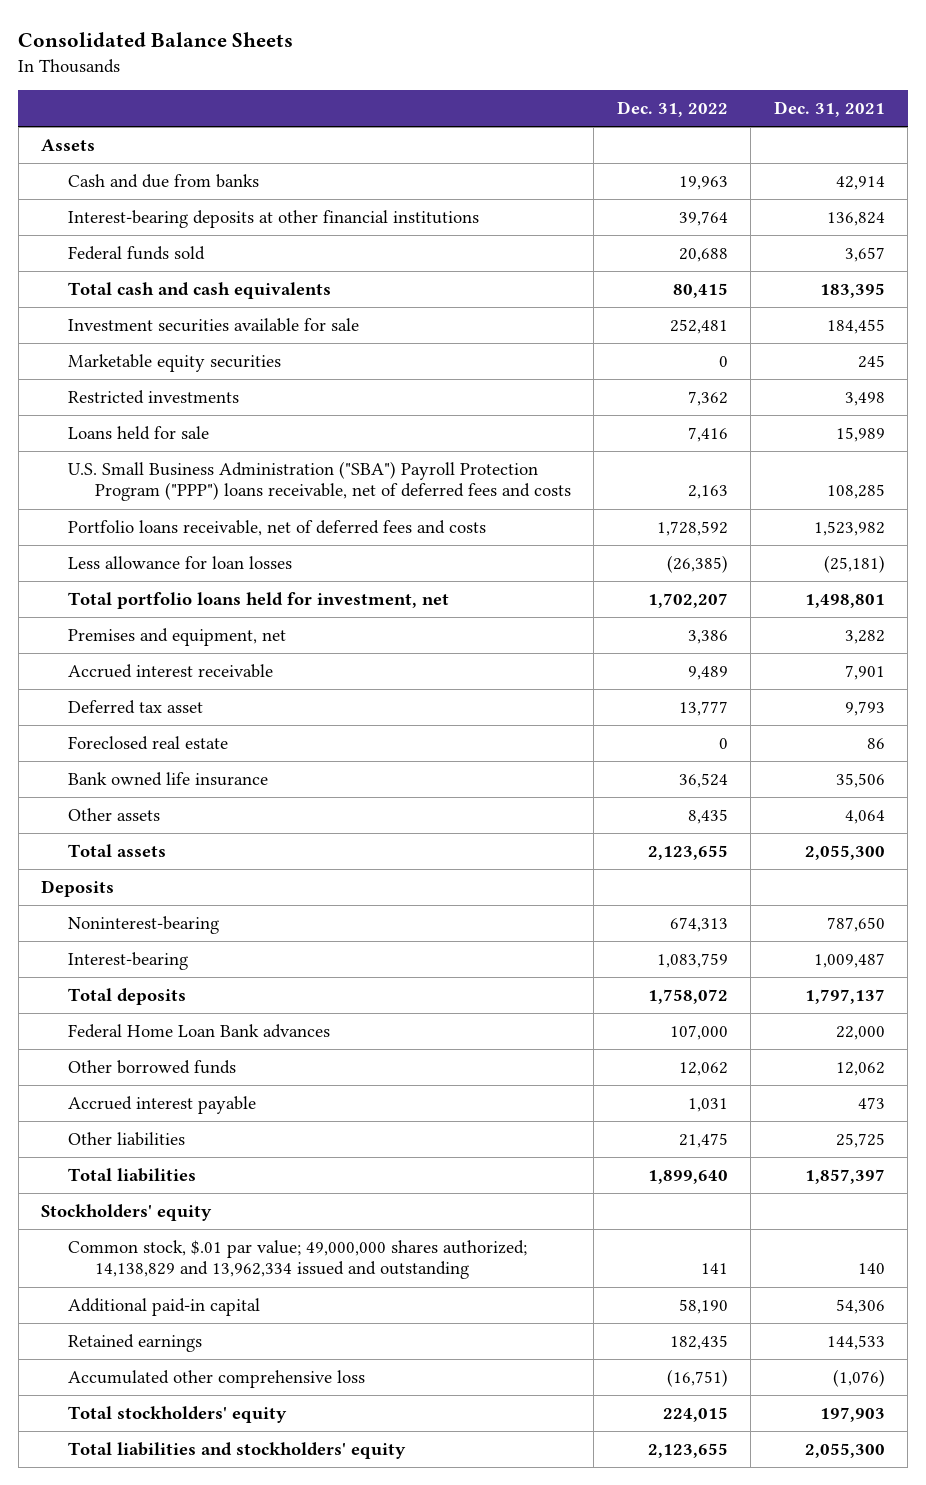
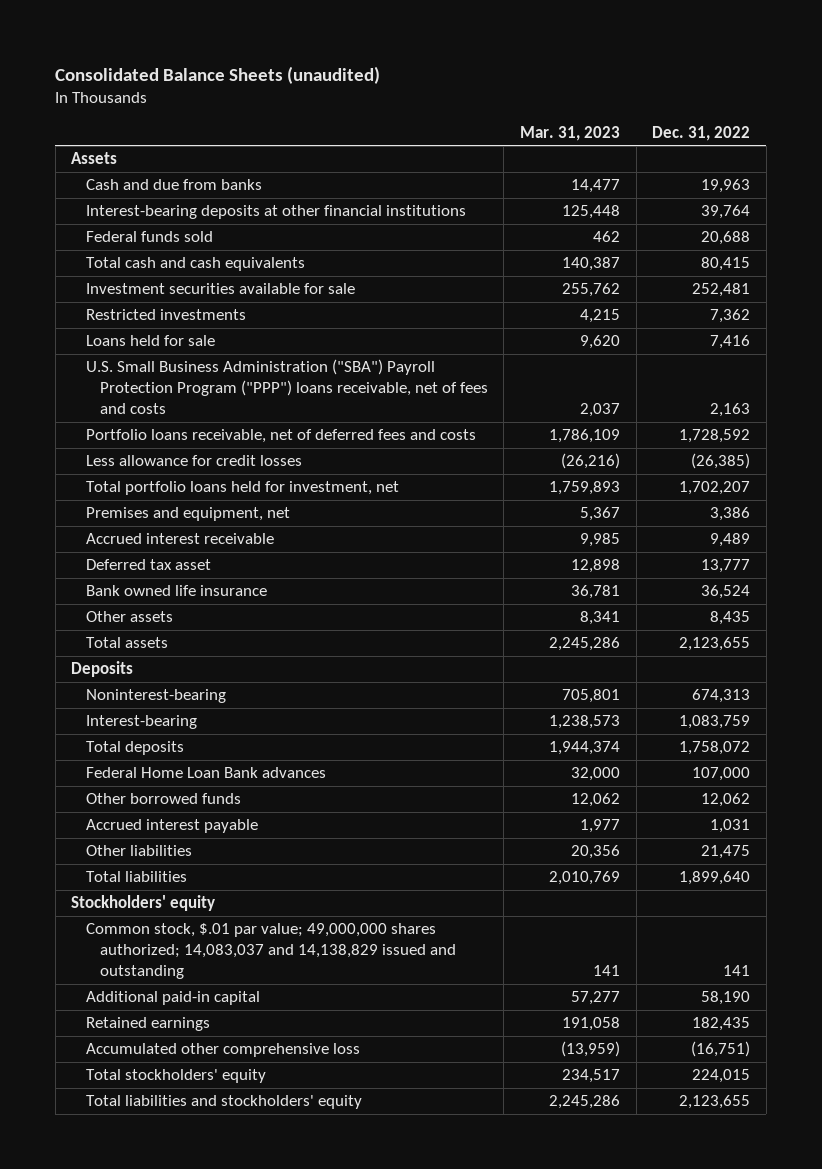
- Consolidated Balance Sheets
+ Consolidated Balance Sheets (unaudited)
- | Dec. 31, 2022 | Dec. 31, 2021
+ | Mar. 31, 2023 | Dec. 31, 2022
- Marketable equity securities | 0 | 245
- U.S. Small Business Administration ("SBA") Payroll Protection Program ("PPP") loans receivable, net of deferred fees and costs | 2,163 | 108,285
+ U.S. Small Business Administration ("SBA") Payroll Protection Program ("PPP") loans receivable, net of fees and costs | 2,037 | 2,163
- Less allowance for loan losses | (26,385) | (25,181)
+ Less allowance for credit losses | (26,216) | (26,385)
- Foreclosed real estate | 0 | 86
- Common stock, $.01 par value; 49,000,000 shares authorized; 14,138,829 and 13,962,334 issued and outstanding | 141 | 140
+ Common stock, $.01 par value; 49,000,000 shares authorized; 14,083,037 and 14,138,829 issued and outstanding | 141 | 141

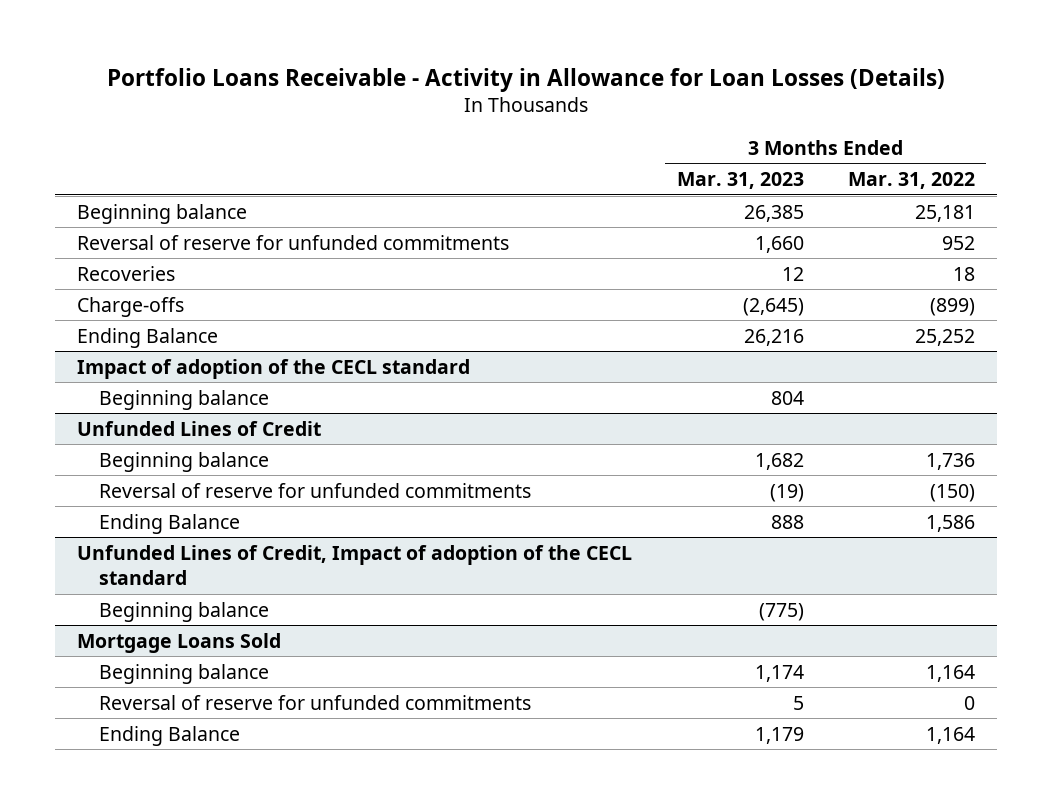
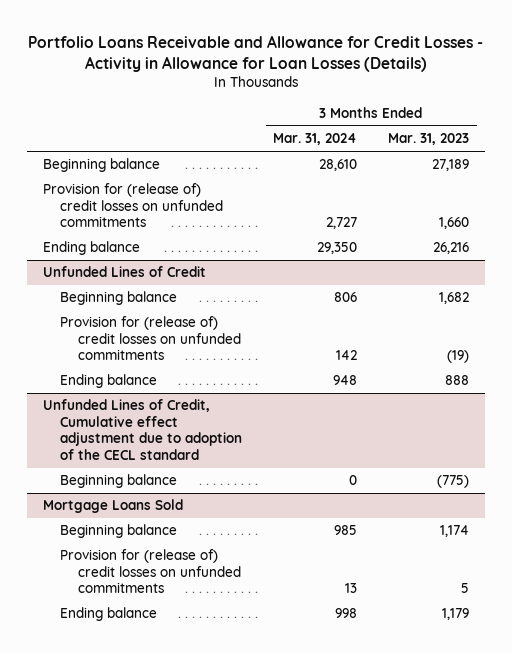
- Portfolio Loans Receivable - Activity in Allowance for Loan Losses (Details)
+ Portfolio Loans Receivable and Allowance for Credit Losses - Activity in Allowance for Loan Losses (Details)
- | 3 Months Ended Mar. 31, 2023 | 3 Months Ended Mar. 31, 2022
+ | 3 Months Ended Mar. 31, 2024 | 3 Months Ended Mar. 31, 2023
- Beginning balance | 26,385 | 25,181
- Reversal of reserve for unfunded commitments | 1,660 | 952
- Recoveries | 12 | 18
- Charge-offs | (2,645) | (899)
- Ending Balance | 26,216 | 25,252
- Impact of adoption of the CECL standard
- Beginning balance | 804 |
+ Beginning balance | 28,610 | 27,189
+ Provision for (release of) credit losses on unfunded commitments | 2,727 | 1,660
+ Ending balance | 29,350 | 26,216
@ Unfunded Lines of Credit
- Reversal of reserve for unfunded commitments | (19) | (150)
- Ending Balance | 888 | 1,586
- Unfunded Lines of Credit, Impact of adoption of the CECL standard
@ Unfunded Lines of Credit
+ Provision for (release of) credit losses on unfunded commitments | 142 | (19)
+ Ending balance | 948 | 888
+ Unfunded Lines of Credit, Cumulative effect adjustment due to adoption of the CECL standard
@ Mortgage Loans Sold
- Reversal of reserve for unfunded commitments | 5 | 0
- Ending Balance | 1,179 | 1,164
+ Provision for (release of) credit losses on unfunded commitments | 13 | 5
+ Ending balance | 998 | 1,179

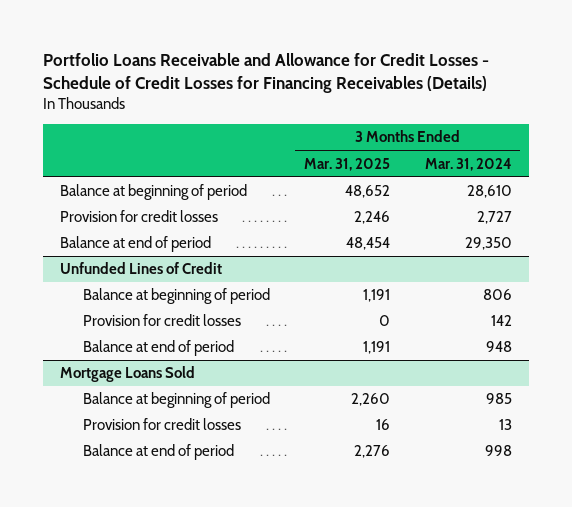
- Portfolio Loans Receivable and Allowance for Credit Losses - Activity in Allowance for Loan Losses (Details)
+ Portfolio Loans Receivable and Allowance for Credit Losses - Schedule of Credit Losses for Financing Receivables (Details)
- | 3 Months Ended Mar. 31, 2024 | 3 Months Ended Mar. 31, 2023
+ | 3 Months Ended Mar. 31, 2025 | 3 Months Ended Mar. 31, 2024
- Beginning balance | 28,610 | 27,189
- Provision for (release of) credit losses on unfunded commitments | 2,727 | 1,660
- Ending balance | 29,350 | 26,216
+ Balance at beginning of period | 48,652 | 28,610
+ Provision for credit losses | 2,246 | 2,727
+ Balance at end of period | 48,454 | 29,350
@ Unfunded Lines of Credit
- Beginning balance | 806 | 1,682
- Provision for (release of) credit losses on unfunded commitments | 142 | (19)
- Ending balance | 948 | 888
- Unfunded Lines of Credit, Cumulative effect adjustment due to adoption of the CECL standard
- Beginning balance | 0 | (775)
@ Unfunded Lines of Credit
+ Balance at beginning of period | 1,191 | 806
+ Provision for credit losses | 0 | 142
+ Balance at end of period | 1,191 | 948
@ Mortgage Loans Sold
- Beginning balance | 985 | 1,174
- Provision for (release of) credit losses on unfunded commitments | 13 | 5
- Ending balance | 998 | 1,179
+ Balance at beginning of period | 2,260 | 985
+ Provision for credit losses | 16 | 13
+ Balance at end of period | 2,276 | 998

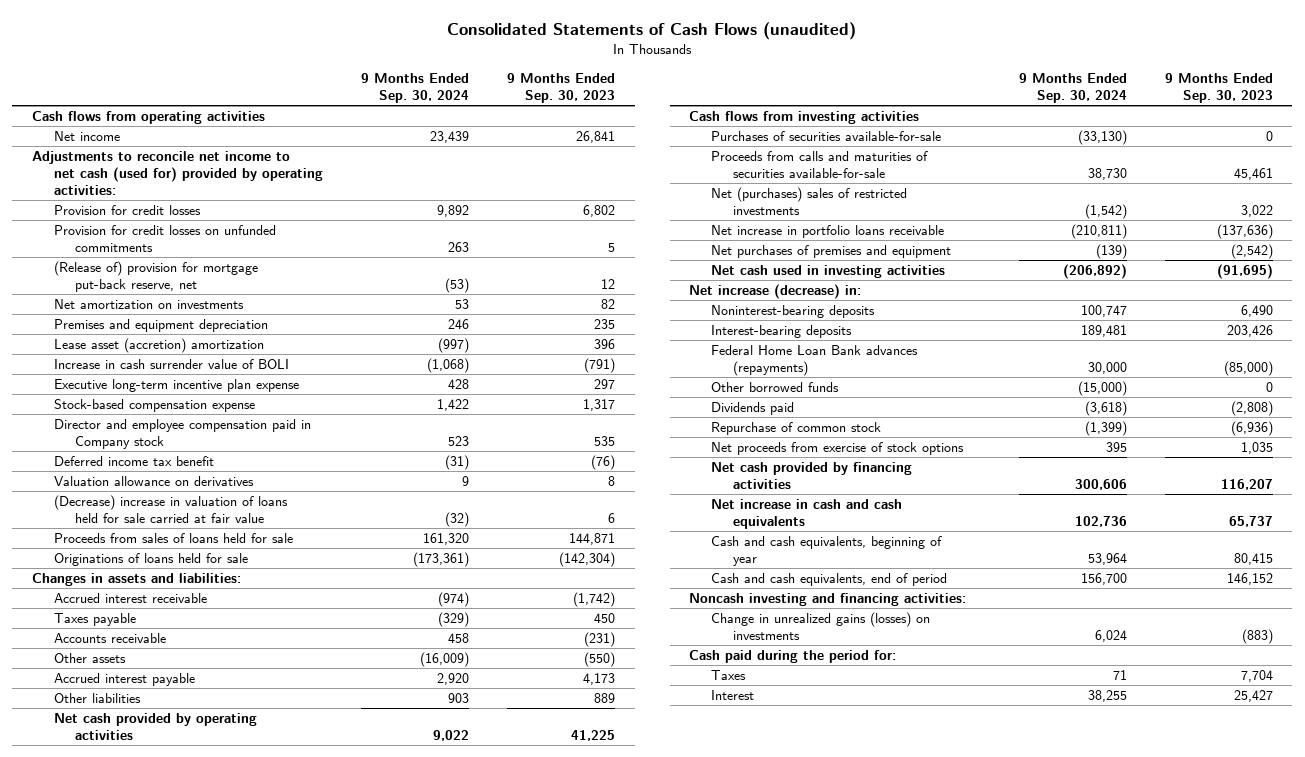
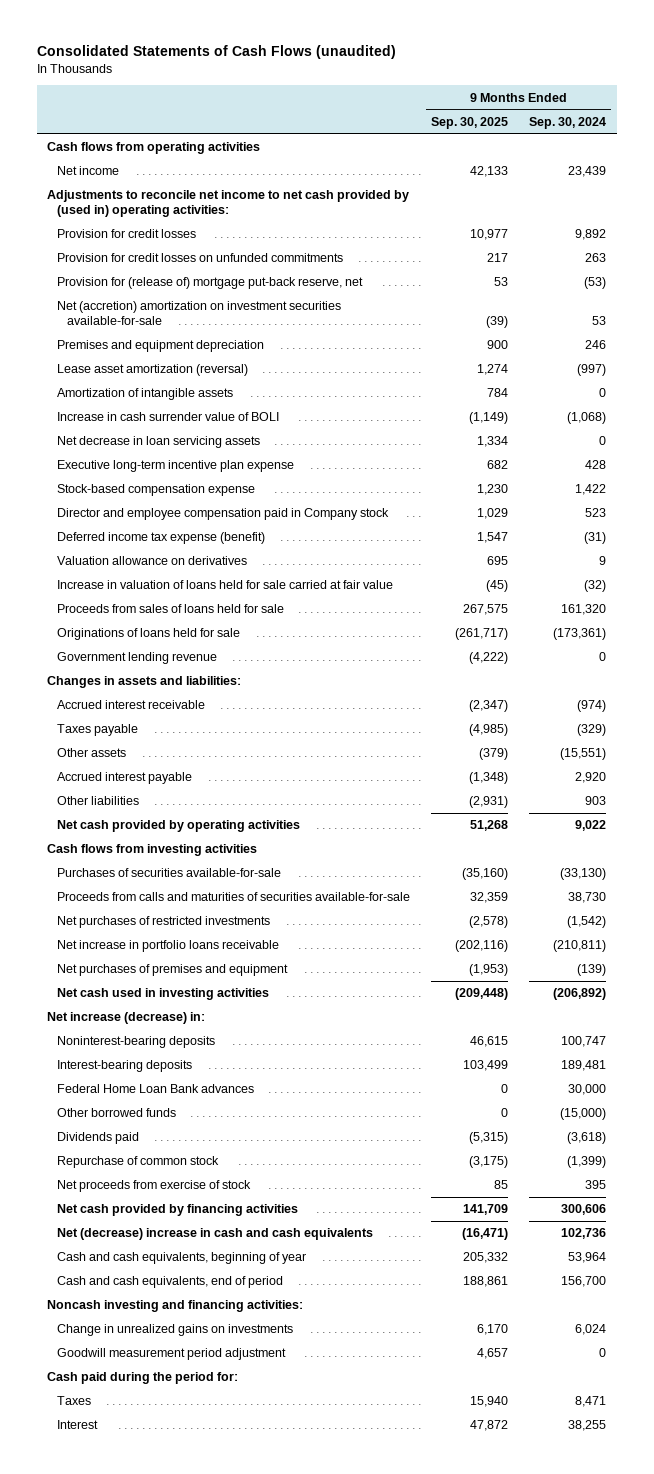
- | 9 Months Ended Sep. 30, 2024 | 9 Months Ended Sep. 30, 2023
+ | 9 Months Ended Sep. 30, 2025 | 9 Months Ended Sep. 30, 2024
- Adjustments to reconcile net income to net cash (used for) provided by operating activities:
+ Adjustments to reconcile net income to net cash provided by (used in) operating activities:
- (Release of) provision for mortgage put-back reserve, net | (53) | 12
- Net amortization on investments | 53 | 82
+ Provision for (release of) mortgage put-back reserve, net | 53 | (53)
+ Net (accretion) amortization on investment securities available-for-sale | (39) | 53
- Lease asset (accretion) amortization | (997) | 396
+ Lease asset amortization (reversal) | 1,274 | (997)
+ Amortization of intangible assets | 784 | 0
+ Net decrease in loan servicing assets | 1,334 | 0
- Deferred income tax benefit | (31) | (76)
+ Deferred income tax expense (benefit) | 1,547 | (31)
- (Decrease) increase in valuation of loans held for sale carried at fair value | (32) | 6
+ Increase in valuation of loans held for sale carried at fair value | (45) | (32)
+ Government lending revenue | (4,222) | 0
- Accounts receivable | 458 | (231)
- Other assets | (16,009) | (550)
+ Other assets | (379) | (15,551)
- Net (purchases) sales of restricted investments | (1,542) | 3,022
+ Net purchases of restricted investments | (2,578) | (1,542)
- Federal Home Loan Bank advances (repayments) | 30,000 | (85,000)
+ Federal Home Loan Bank advances | 0 | 30,000
- Net proceeds from exercise of stock options | 395 | 1,035
+ Net proceeds from exercise of stock | 85 | 395
- Net increase in cash and cash equivalents | 102,736 | 65,737
+ Net (decrease) increase in cash and cash equivalents | (16,471) | 102,736
- Change in unrealized gains (losses) on investments | 6,024 | (883)
+ Change in unrealized gains on investments | 6,170 | 6,024
+ Goodwill measurement period adjustment | 4,657 | 0
- Taxes | 71 | 7,704
+ Taxes | 15,940 | 8,471

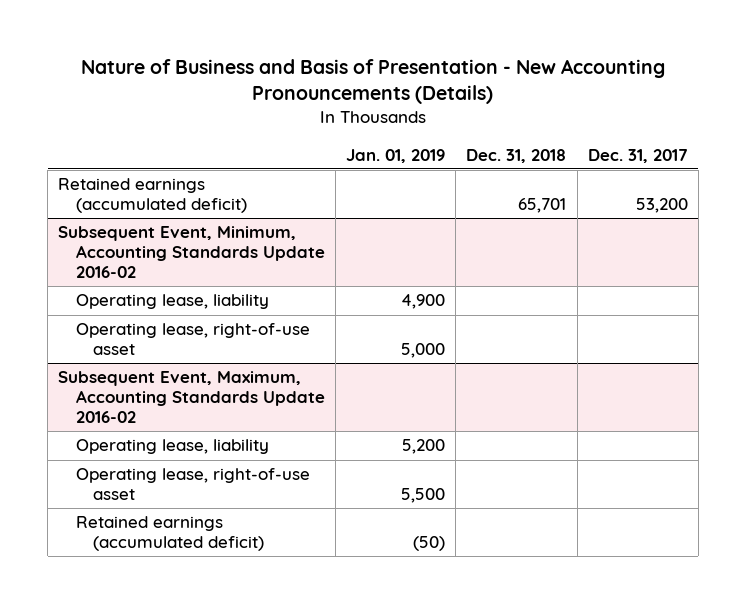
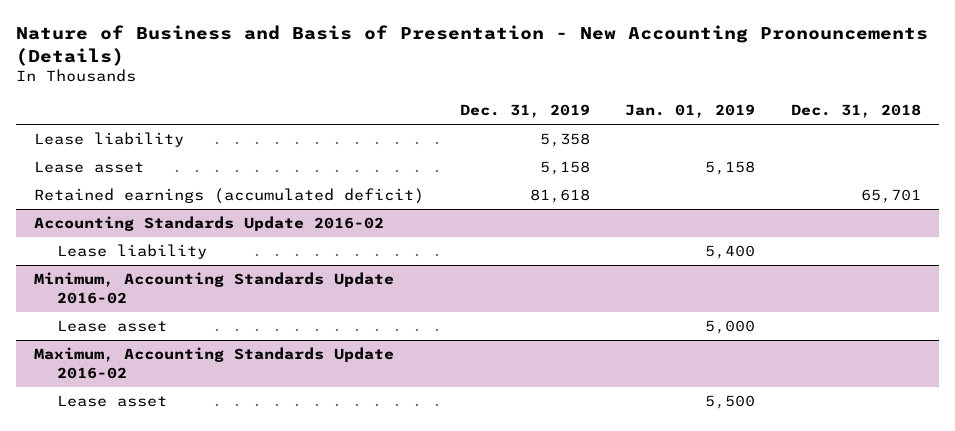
- | Jan. 01, 2019 | Dec. 31, 2018 | Dec. 31, 2017
+ | Dec. 31, 2019 | Jan. 01, 2019 | Dec. 31, 2018
+ Lease liability | 5,358 | |
+ Lease asset | 5,158 | 5,158 |
- Subsequent Event, Minimum, Accounting Standards Update 2016-02
- Operating lease, liability | 4,900 | |
- Operating lease, right-of-use asset | 5,000 | |
- Subsequent Event, Maximum, Accounting Standards Update 2016-02
- Operating lease, liability | 5,200 | |
- Operating lease, right-of-use asset | 5,500 | |
- Retained earnings (accumulated deficit) | (50) | |
+ Accounting Standards Update 2016-02
+ Lease liability | | 5,400 |
+ Minimum, Accounting Standards Update 2016-02
+ Lease asset | | 5,000 |
+ Maximum, Accounting Standards Update 2016-02
+ Lease asset | | 5,500 |

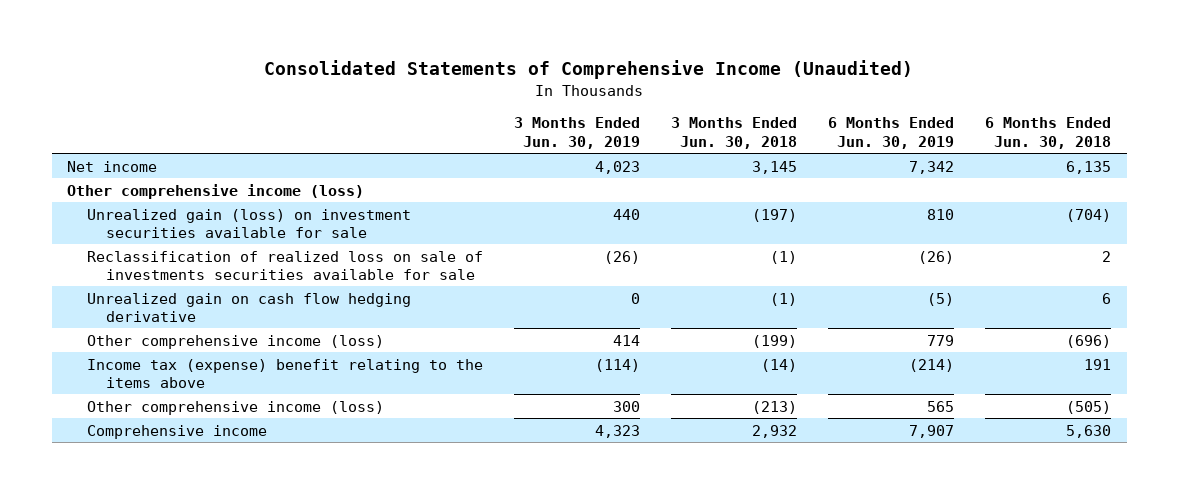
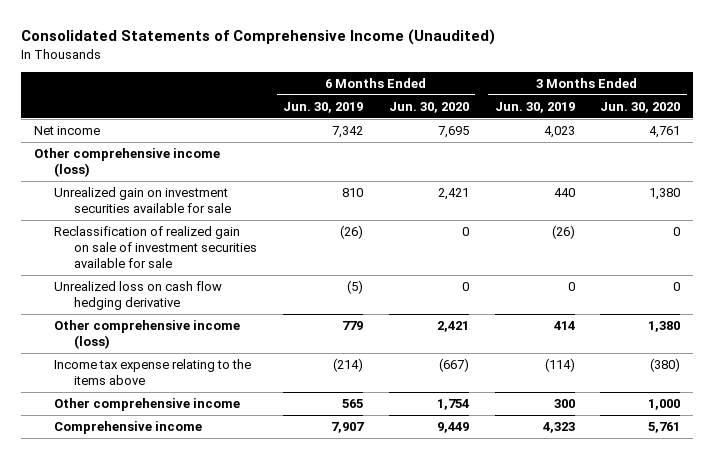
- | 3 Months Ended Jun. 30, 2019 | 3 Months Ended Jun. 30, 2018 | 6 Months Ended Jun. 30, 2019 | 6 Months Ended Jun. 30, 2018
+ | 6 Months Ended Jun. 30, 2019 | 6 Months Ended Jun. 30, 2020 | 3 Months Ended Jun. 30, 2019 | 3 Months Ended Jun. 30, 2020
- Unrealized gain (loss) on investment securities available for sale | 440 | (197) | 810 | (704)
- Reclassification of realized loss on sale of investments securities available for sale | (26) | (1) | (26) | 2
- Unrealized gain on cash flow hedging derivative | 0 | (1) | (5) | 6
+ Unrealized gain on investment securities available for sale | 810 | 2,421 | 440 | 1,380
+ Reclassification of realized gain on sale of investment securities available for sale | (26) | 0 | (26) | 0
+ Unrealized loss on cash flow hedging derivative | (5) | 0 | 0 | 0
- Income tax (expense) benefit relating to the items above | (114) | (14) | (214) | 191
- Other comprehensive income (loss) | 300 | (213) | 565 | (505)
+ Income tax expense relating to the items above | (214) | (667) | (114) | (380)
+ Other comprehensive income | 565 | 1,754 | 300 | 1,000

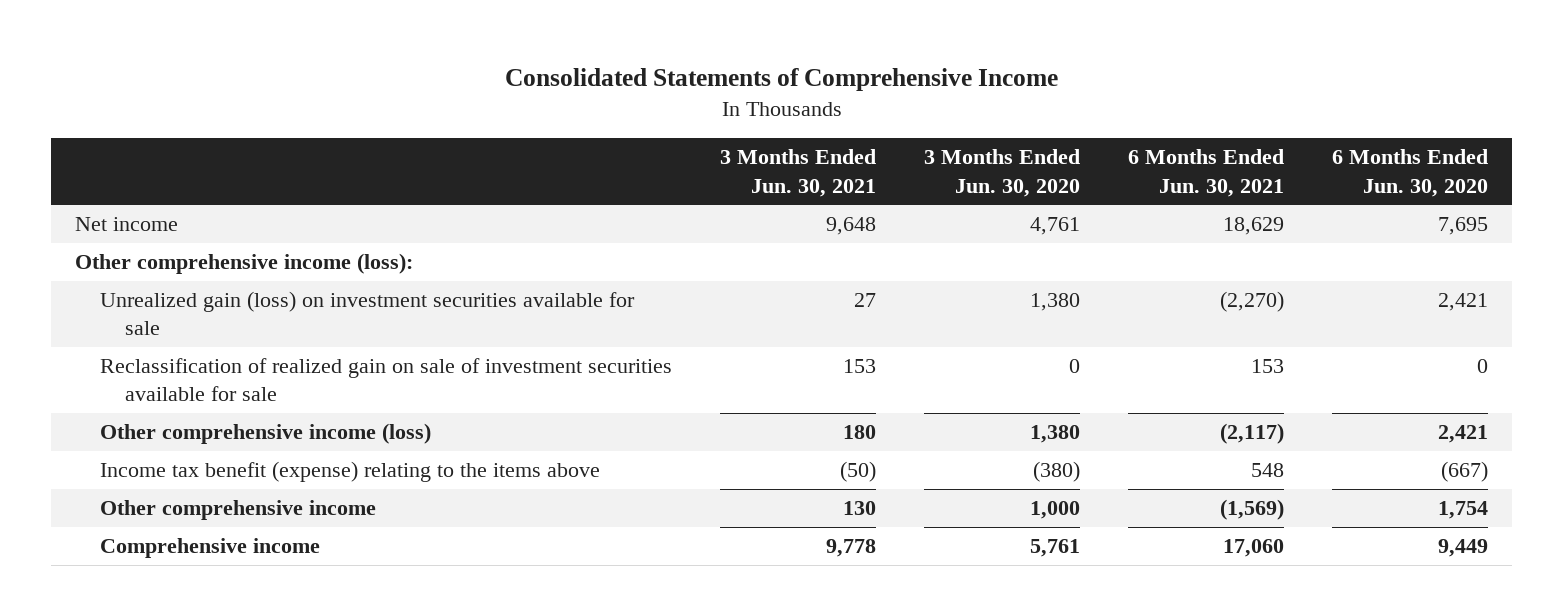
- Consolidated Statements of Comprehensive Income (Unaudited)
+ Consolidated Statements of Comprehensive Income
- | 6 Months Ended Jun. 30, 2019 | 6 Months Ended Jun. 30, 2020 | 3 Months Ended Jun. 30, 2019 | 3 Months Ended Jun. 30, 2020
+ | 3 Months Ended Jun. 30, 2021 | 3 Months Ended Jun. 30, 2020 | 6 Months Ended Jun. 30, 2021 | 6 Months Ended Jun. 30, 2020
- Other comprehensive income (loss)
- Unrealized gain on investment securities available for sale | 810 | 2,421 | 440 | 1,380
+ Other comprehensive income (loss):
+ Unrealized gain (loss) on investment securities available for sale | 27 | 1,380 | (2,270) | 2,421
- Unrealized loss on cash flow hedging derivative | (5) | 0 | 0 | 0
- Income tax expense relating to the items above | (214) | (667) | (114) | (380)
+ Income tax benefit (expense) relating to the items above | (50) | (380) | 548 | (667)

